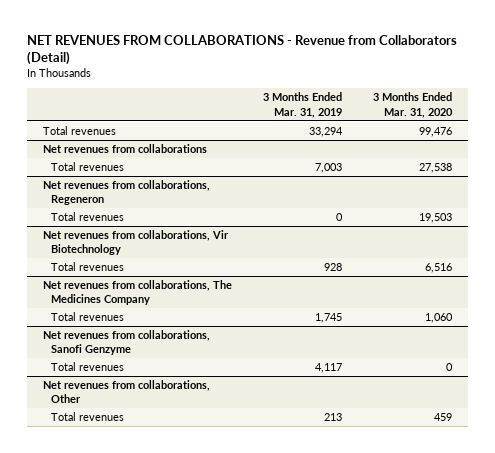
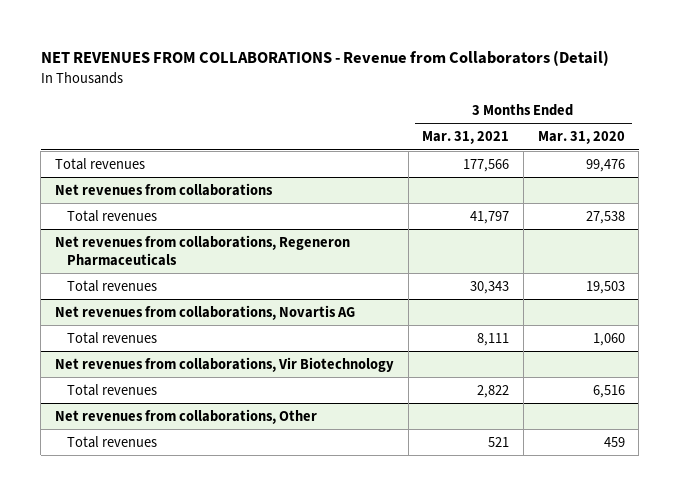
- | 3 Months Ended Mar. 31, 2019 | 3 Months Ended Mar. 31, 2020
+ | 3 Months Ended Mar. 31, 2021 | 3 Months Ended Mar. 31, 2020
- Net revenues from collaborations, Regeneron
+ Net revenues from collaborations, Regeneron Pharmaceuticals
+ Net revenues from collaborations, Novartis AG
+ Total revenues | 8,111 | 1,060
- Net revenues from collaborations, The Medicines Company
- Total revenues | 1,745 | 1,060
- Net revenues from collaborations, Sanofi Genzyme
- Total revenues | 4,117 | 0

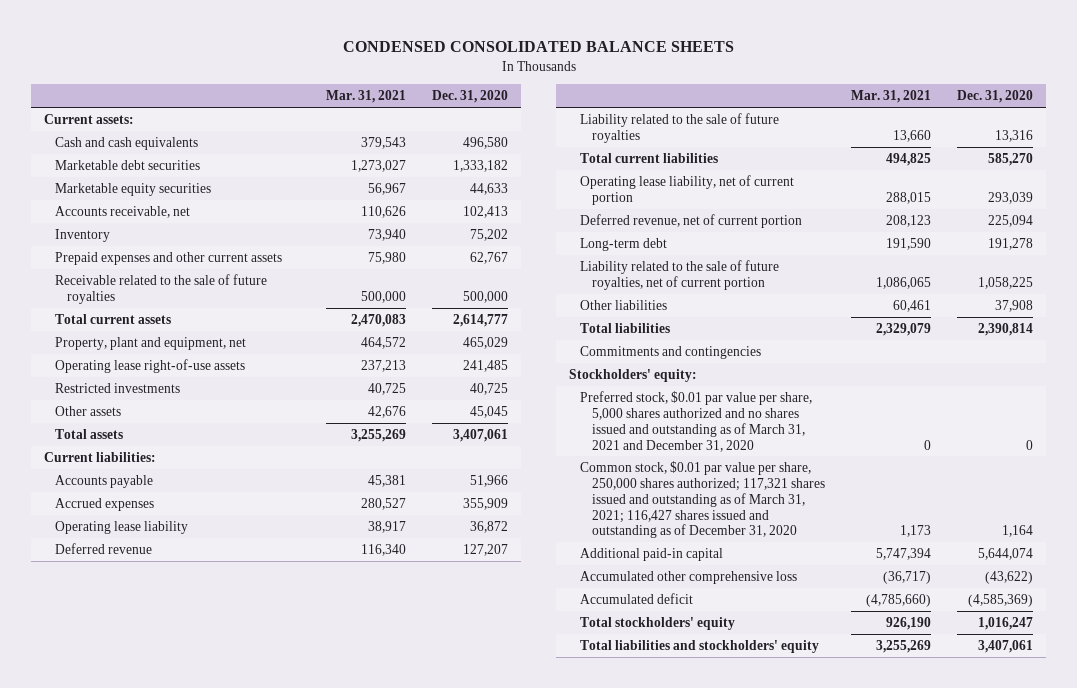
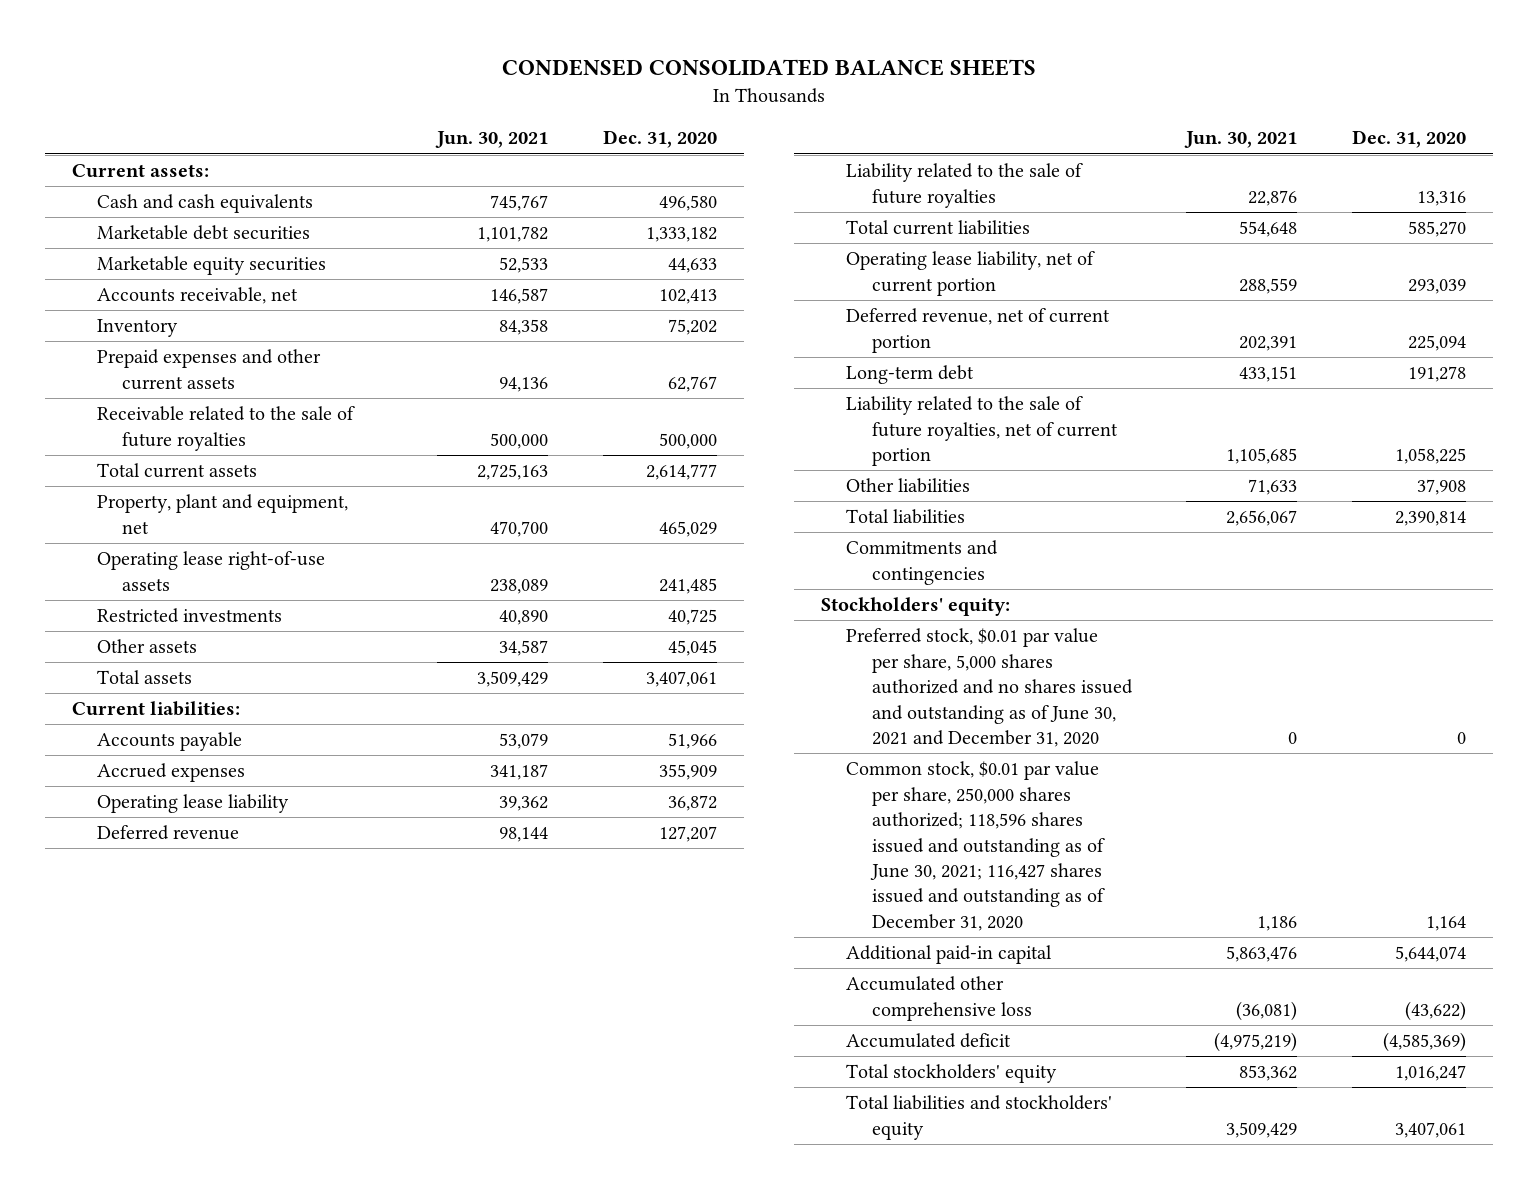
- | Mar. 31, 2021 | Dec. 31, 2020
+ | Jun. 30, 2021 | Dec. 31, 2020
- Preferred stock, $0.01 par value per share, 5,000 shares authorized and no shares issued and outstanding as of March 31, 2021 and December 31, 2020 | 0 | 0
- Common stock, $0.01 par value per share, 250,000 shares authorized; 117,321 shares issued and outstanding as of March 31, 2021; 116,427 shares issued and outstanding as of December 31, 2020 | 1,173 | 1,164
+ Preferred stock, $0.01 par value per share, 5,000 shares authorized and no shares issued and outstanding as of June 30, 2021 and December 31, 2020 | 0 | 0
+ Common stock, $0.01 par value per share, 250,000 shares authorized; 118,596 shares issued and outstanding as of June 30, 2021; 116,427 shares issued and outstanding as of December 31, 2020 | 1,186 | 1,164

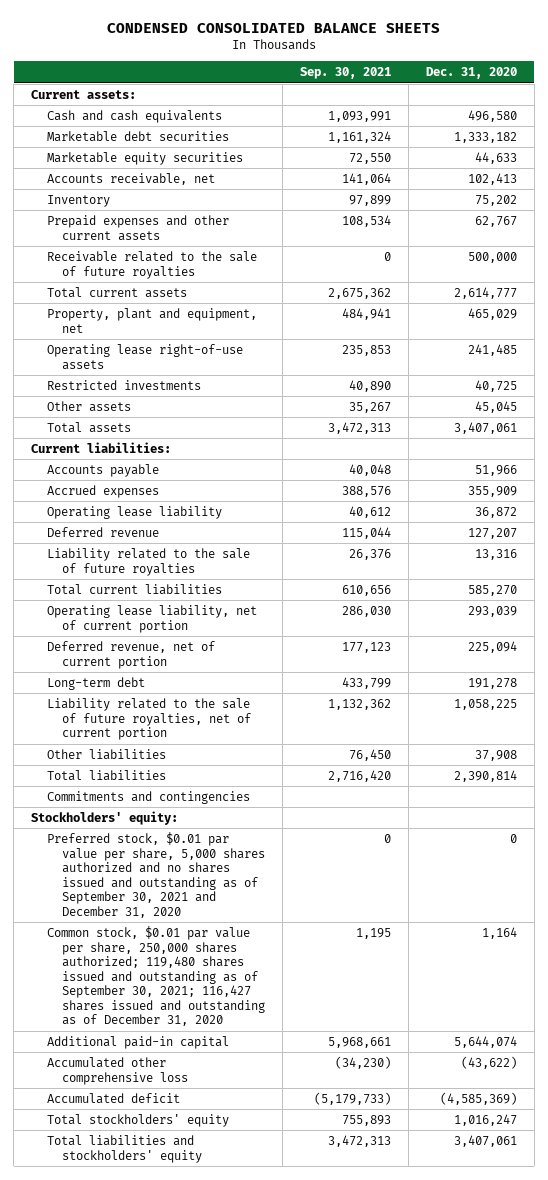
- | Jun. 30, 2021 | Dec. 31, 2020
+ | Sep. 30, 2021 | Dec. 31, 2020
- Preferred stock, $0.01 par value per share, 5,000 shares authorized and no shares issued and outstanding as of June 30, 2021 and December 31, 2020 | 0 | 0
- Common stock, $0.01 par value per share, 250,000 shares authorized; 118,596 shares issued and outstanding as of June 30, 2021; 116,427 shares issued and outstanding as of December 31, 2020 | 1,186 | 1,164
+ Preferred stock, $0.01 par value per share, 5,000 shares authorized and no shares issued and outstanding as of September 30, 2021 and December 31, 2020 | 0 | 0
+ Common stock, $0.01 par value per share, 250,000 shares authorized; 119,480 shares issued and outstanding as of September 30, 2021; 116,427 shares issued and outstanding as of December 31, 2020 | 1,195 | 1,164

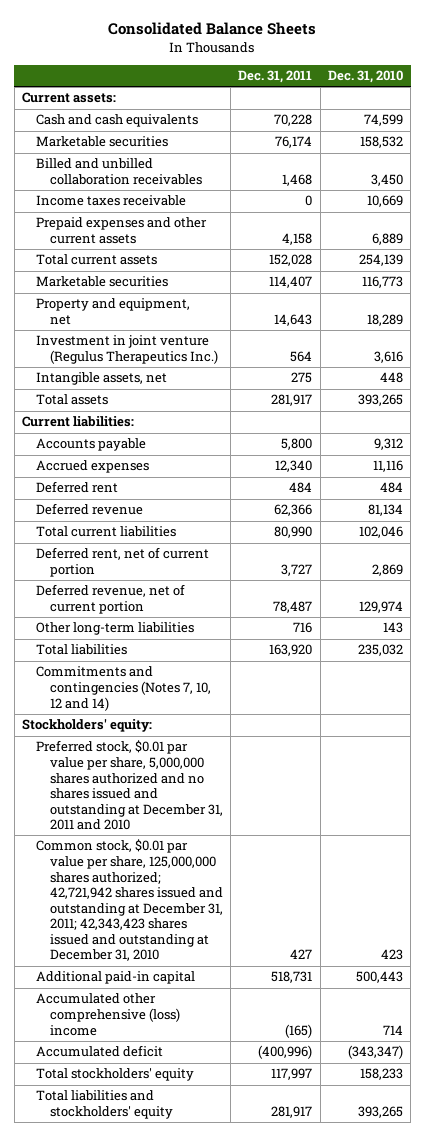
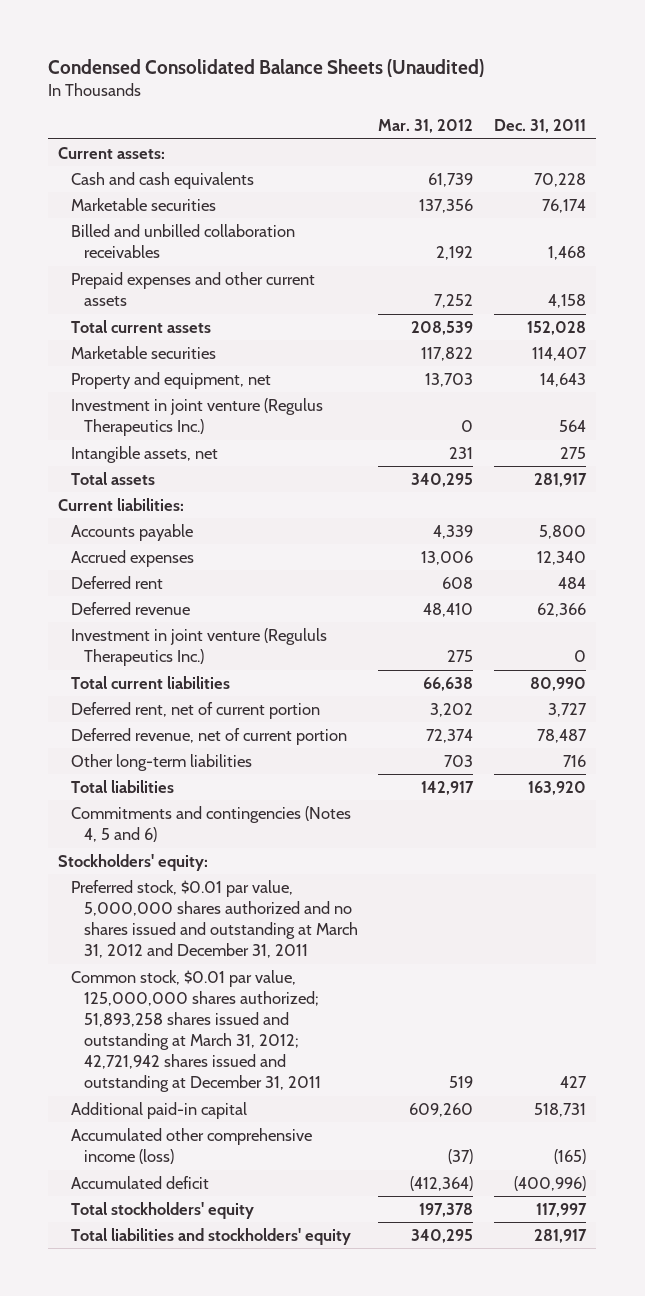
- Consolidated Balance Sheets
+ Condensed Consolidated Balance Sheets (Unaudited)
- | Dec. 31, 2011 | Dec. 31, 2010
+ | Mar. 31, 2012 | Dec. 31, 2011
- Income taxes receivable | 0 | 10,669
+ Investment in joint venture (Regululs Therapeutics Inc.) | 275 | 0
- Commitments and contingencies (Notes 7, 10, 12 and 14)
+ Commitments and contingencies (Notes 4, 5 and 6)
- Preferred stock, $0.01 par value per share, 5,000,000 shares authorized and no shares issued and outstanding at December 31, 2011 and 2010
- Common stock, $0.01 par value per share, 125,000,000 shares authorized; 42,721,942 shares issued and outstanding at December 31, 2011; 42,343,423 shares issued and outstanding at December 31, 2010 | 427 | 423
+ Preferred stock, $0.01 par value, 5,000,000 shares authorized and no shares issued and outstanding at March 31, 2012 and December 31, 2011
+ Common stock, $0.01 par value, 125,000,000 shares authorized; 51,893,258 shares issued and outstanding at March 31, 2012; 42,721,942 shares issued and outstanding at December 31, 2011 | 519 | 427
- Accumulated other comprehensive (loss) income | (165) | 714
+ Accumulated other comprehensive income (loss) | (37) | (165)

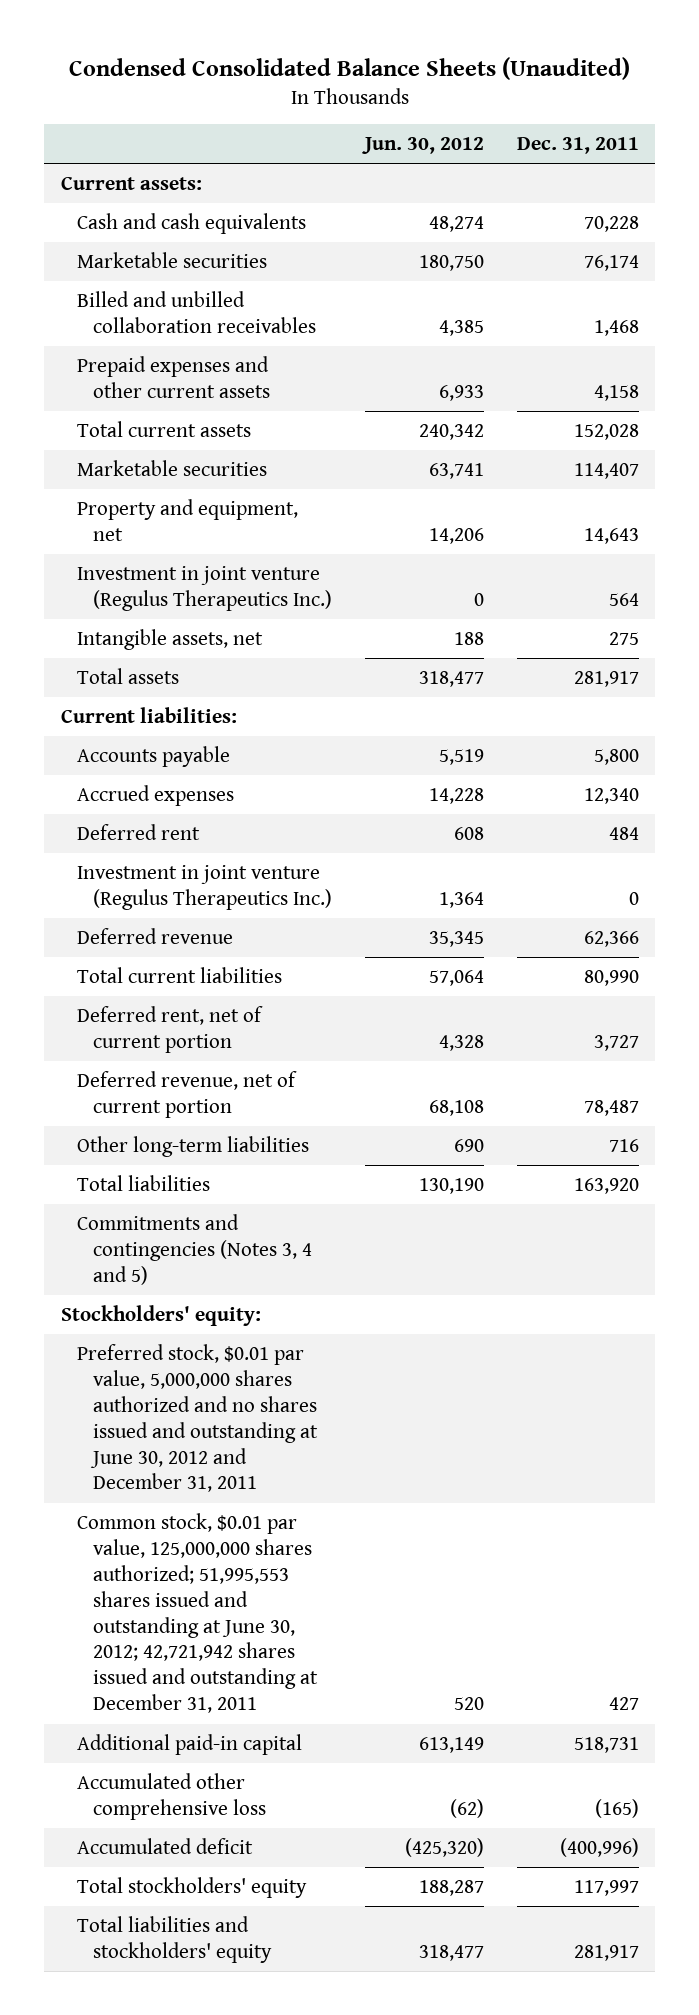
- | Mar. 31, 2012 | Dec. 31, 2011
+ | Jun. 30, 2012 | Dec. 31, 2011
+ Investment in joint venture (Regulus Therapeutics Inc.) | 1,364 | 0
- Investment in joint venture (Regululs Therapeutics Inc.) | 275 | 0
- Commitments and contingencies (Notes 4, 5 and 6)
+ Commitments and contingencies (Notes 3, 4 and 5)
- Preferred stock, $0.01 par value, 5,000,000 shares authorized and no shares issued and outstanding at March 31, 2012 and December 31, 2011
- Common stock, $0.01 par value, 125,000,000 shares authorized; 51,893,258 shares issued and outstanding at March 31, 2012; 42,721,942 shares issued and outstanding at December 31, 2011 | 519 | 427
+ Preferred stock, $0.01 par value, 5,000,000 shares authorized and no shares issued and outstanding at June 30, 2012 and December 31, 2011
+ Common stock, $0.01 par value, 125,000,000 shares authorized; 51,995,553 shares issued and outstanding at June 30, 2012; 42,721,942 shares issued and outstanding at December 31, 2011 | 520 | 427
- Accumulated other comprehensive income (loss) | (37) | (165)
+ Accumulated other comprehensive loss | (62) | (165)

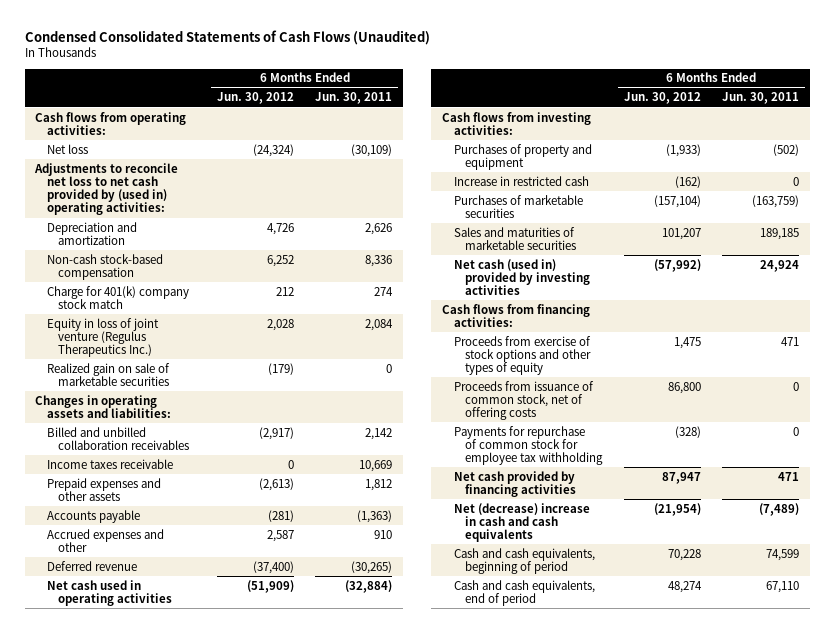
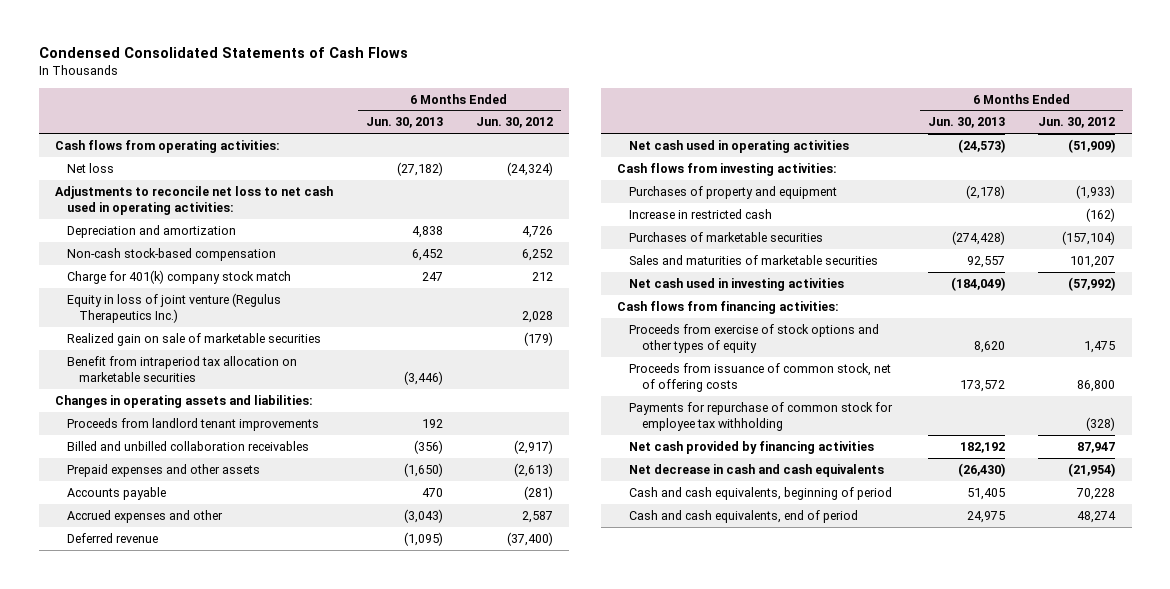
- Condensed Consolidated Statements of Cash Flows (Unaudited)
+ Condensed Consolidated Statements of Cash Flows
- | 6 Months Ended Jun. 30, 2012 | 6 Months Ended Jun. 30, 2011
+ | 6 Months Ended Jun. 30, 2013 | 6 Months Ended Jun. 30, 2012
- Adjustments to reconcile net loss to net cash provided by (used in) operating activities:
+ Adjustments to reconcile net loss to net cash used in operating activities:
+ Benefit from intraperiod tax allocation on marketable securities | (3,446) |
+ Proceeds from landlord tenant improvements | 192 |
- Income taxes receivable | 0 | 10,669
- Net cash (used in) provided by investing activities | (57,992) | 24,924
+ Net cash used in investing activities | (184,049) | (57,992)
- Net (decrease) increase in cash and cash equivalents | (21,954) | (7,489)
+ Net decrease in cash and cash equivalents | (26,430) | (21,954)

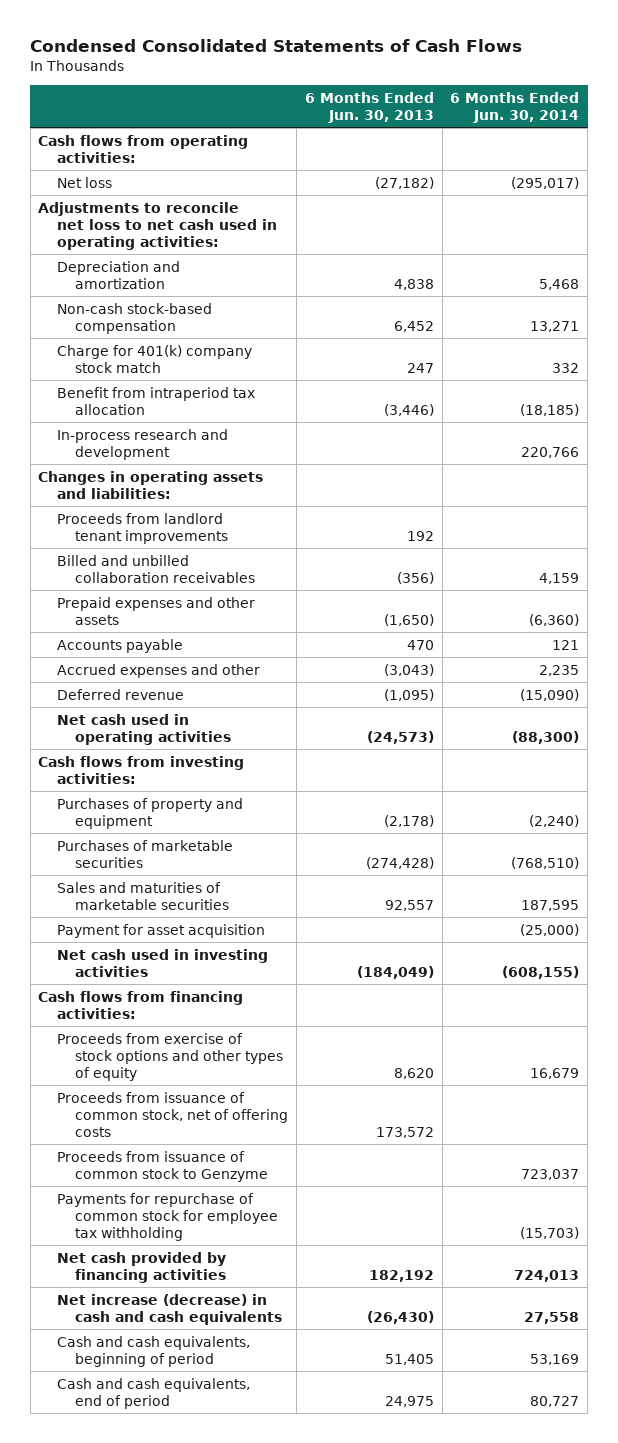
- | 6 Months Ended Jun. 30, 2013 | 6 Months Ended Jun. 30, 2012
+ | 6 Months Ended Jun. 30, 2013 | 6 Months Ended Jun. 30, 2014
- Equity in loss of joint venture (Regulus Therapeutics Inc.) | | 2,028
- Realized gain on sale of marketable securities | | (179)
- Benefit from intraperiod tax allocation on marketable securities | (3,446) |
+ Benefit from intraperiod tax allocation | (3,446) | (18,185)
+ In-process research and development | | 220,766
- Increase in restricted cash | | (162)
+ Payment for asset acquisition | | (25,000)
+ Proceeds from issuance of common stock to Genzyme | | 723,037
- Net decrease in cash and cash equivalents | (26,430) | (21,954)
+ Net increase (decrease) in cash and cash equivalents | (26,430) | 27,558

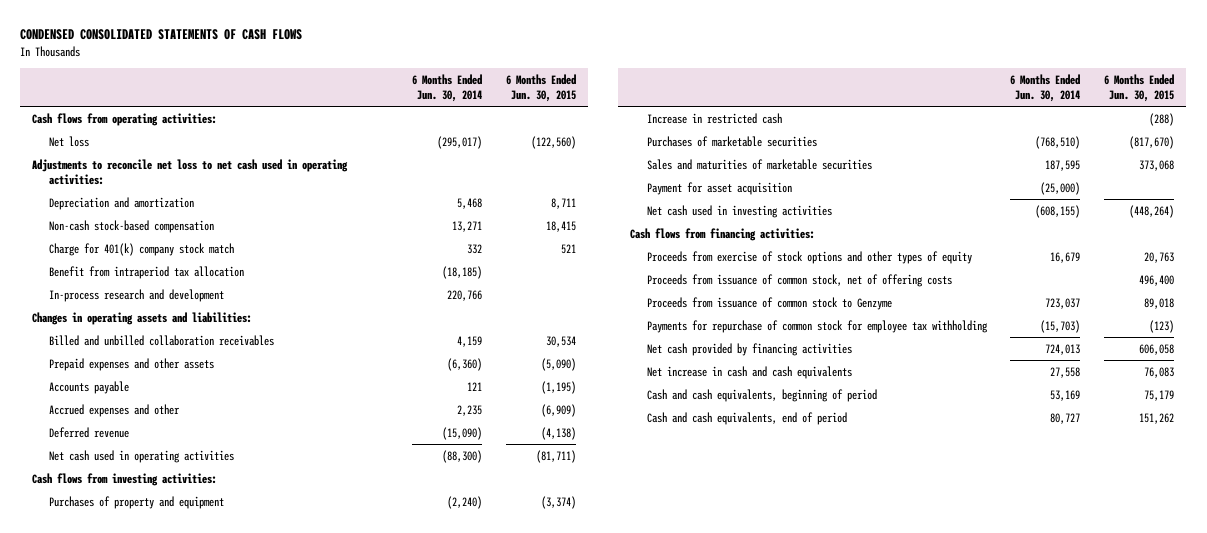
- Condensed Consolidated Statements of Cash Flows
+ CONDENSED CONSOLIDATED STATEMENTS OF CASH FLOWS
- | 6 Months Ended Jun. 30, 2013 | 6 Months Ended Jun. 30, 2014
+ | 6 Months Ended Jun. 30, 2014 | 6 Months Ended Jun. 30, 2015
- Proceeds from landlord tenant improvements | 192 |
+ Increase in restricted cash | | (288)
- Net increase (decrease) in cash and cash equivalents | (26,430) | 27,558
+ Net increase in cash and cash equivalents | 27,558 | 76,083

